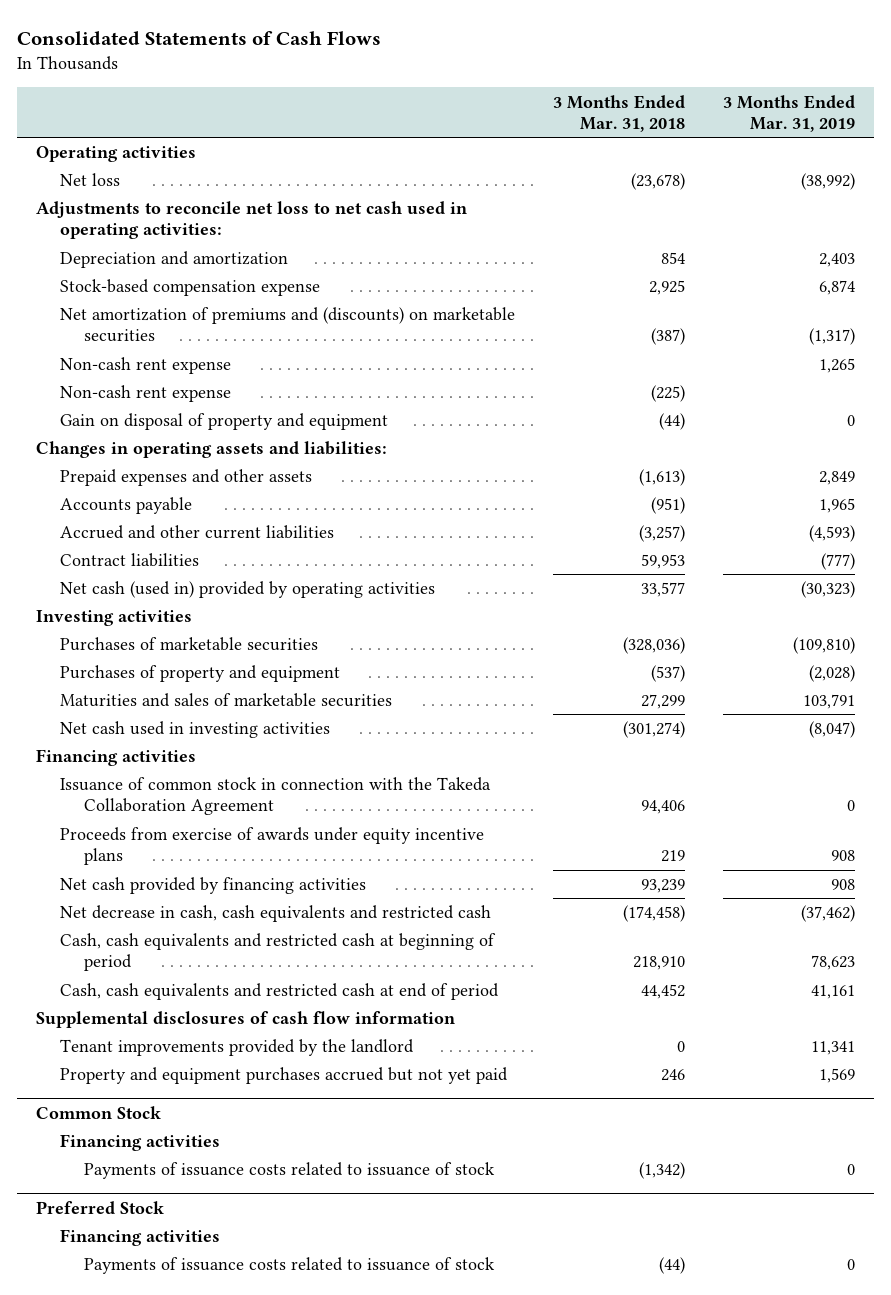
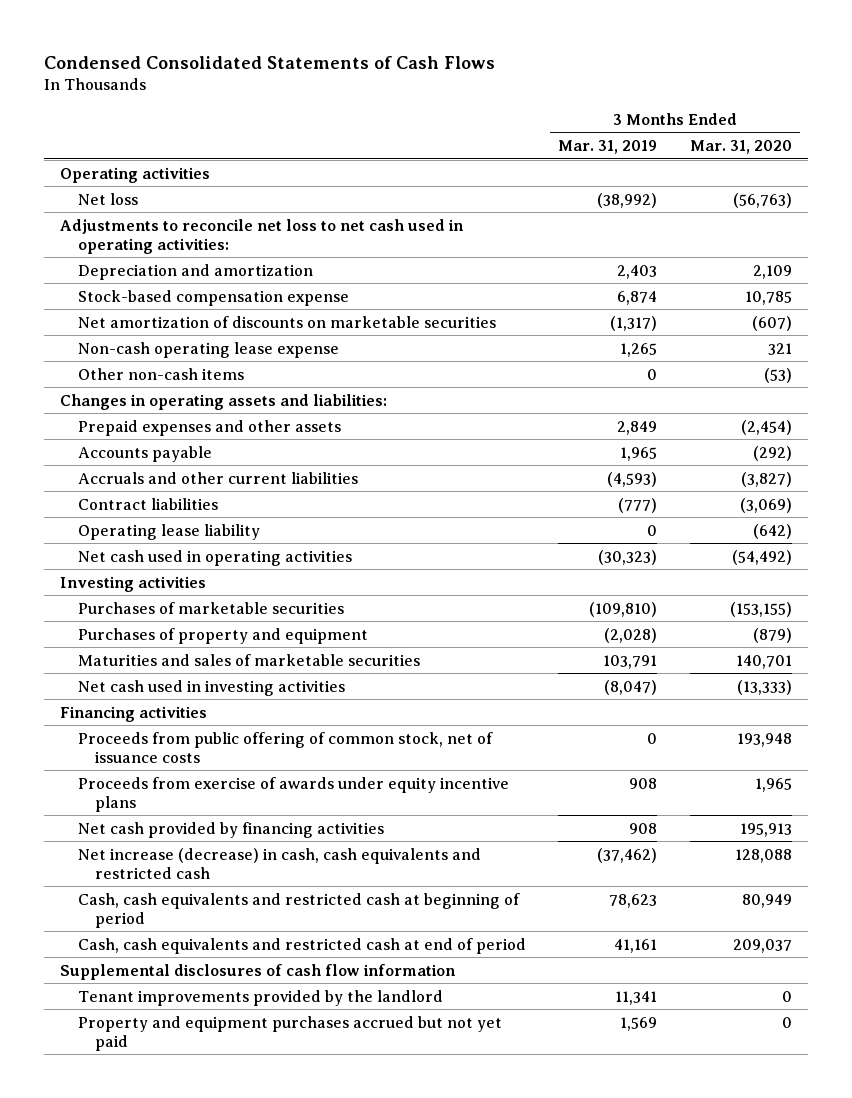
- Consolidated Statements of Cash Flows
+ Condensed Consolidated Statements of Cash Flows
- | 3 Months Ended Mar. 31, 2018 | 3 Months Ended Mar. 31, 2019
+ | 3 Months Ended Mar. 31, 2019 | 3 Months Ended Mar. 31, 2020
- Net amortization of premiums and (discounts) on marketable securities | (387) | (1,317)
- Non-cash rent expense | | 1,265
- Non-cash rent expense | (225) |
- Gain on disposal of property and equipment | (44) | 0
+ Net amortization of discounts on marketable securities | (1,317) | (607)
+ Non-cash operating lease expense | 1,265 | 321
+ Other non-cash items | 0 | (53)
- Accrued and other current liabilities | (3,257) | (4,593)
+ Accruals and other current liabilities | (4,593) | (3,827)
- Net cash (used in) provided by operating activities | 33,577 | (30,323)
+ Operating lease liability | 0 | (642)
+ Net cash used in operating activities | (30,323) | (54,492)
- Issuance of common stock in connection with the Takeda Collaboration Agreement | 94,406 | 0
+ Proceeds from public offering of common stock, net of issuance costs | 0 | 193,948
- Net decrease in cash, cash equivalents and restricted cash | (174,458) | (37,462)
+ Net increase (decrease) in cash, cash equivalents and restricted cash | (37,462) | 128,088
- Common Stock
- Financing activities
- Payments of issuance costs related to issuance of stock | (1,342) | 0
- Preferred Stock
- Financing activities
- Payments of issuance costs related to issuance of stock | (44) | 0

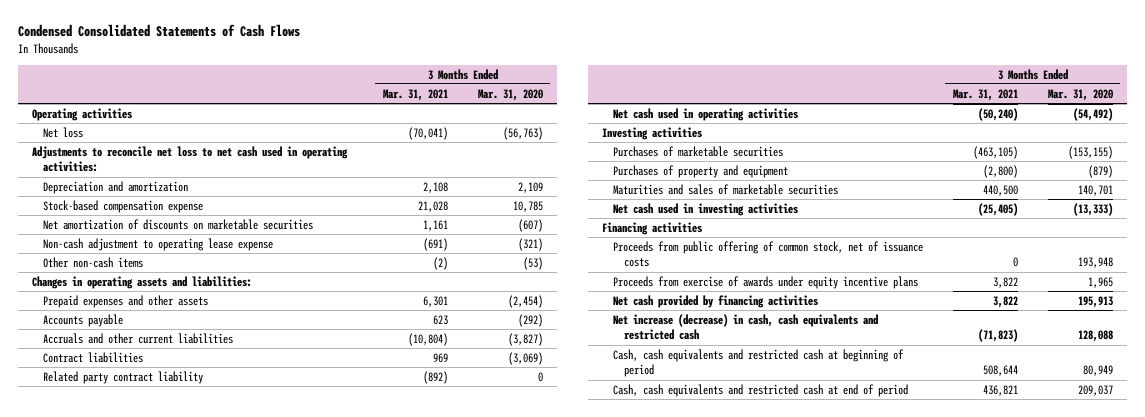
- | 3 Months Ended Mar. 31, 2019 | 3 Months Ended Mar. 31, 2020
+ | 3 Months Ended Mar. 31, 2021 | 3 Months Ended Mar. 31, 2020
- Non-cash operating lease expense | 1,265 | 321
+ Non-cash adjustment to operating lease expense | (691) | (321)
- Operating lease liability | 0 | (642)
+ Related party contract liability | (892) | 0
- Supplemental disclosures of cash flow information
- Tenant improvements provided by the landlord | 11,341 | 0
- Property and equipment purchases accrued but not yet paid | 1,569 | 0

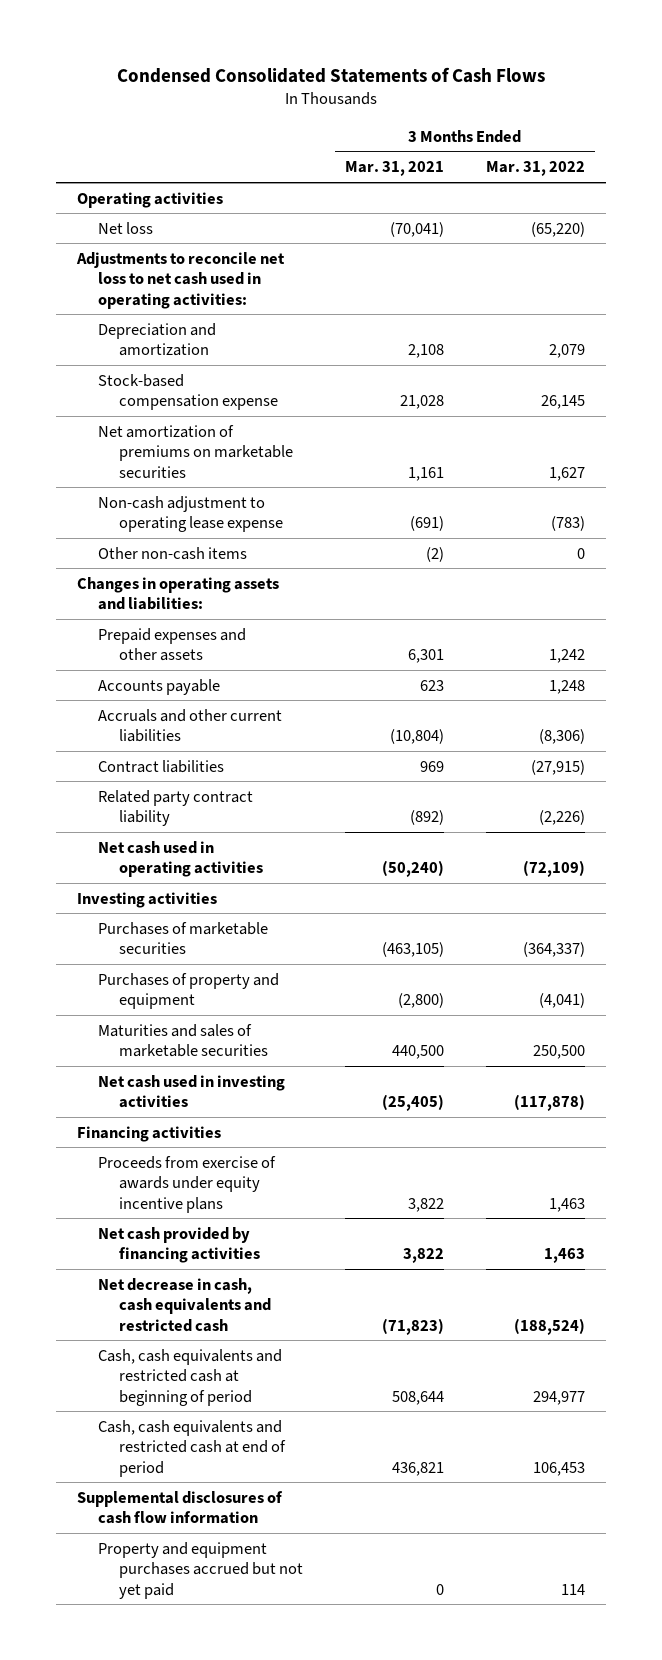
- | 3 Months Ended Mar. 31, 2021 | 3 Months Ended Mar. 31, 2020
+ | 3 Months Ended Mar. 31, 2021 | 3 Months Ended Mar. 31, 2022
- Net amortization of discounts on marketable securities | 1,161 | (607)
+ Net amortization of premiums on marketable securities | 1,161 | 1,627
- Proceeds from public offering of common stock, net of issuance costs | 0 | 193,948
- Net increase (decrease) in cash, cash equivalents and restricted cash | (71,823) | 128,088
+ Net decrease in cash, cash equivalents and restricted cash | (71,823) | (188,524)
+ Supplemental disclosures of cash flow information
+ Property and equipment purchases accrued but not yet paid | 0 | 114

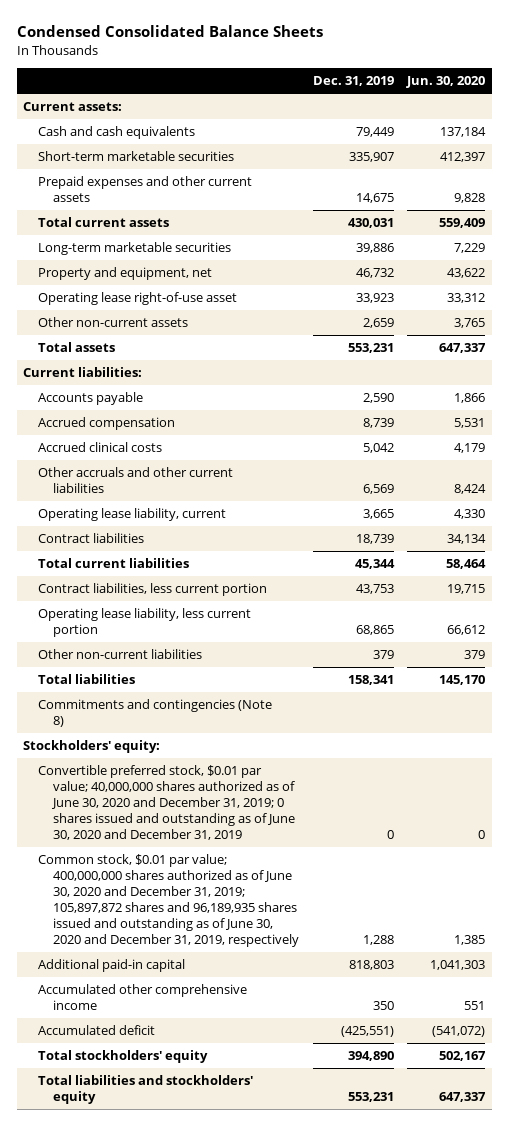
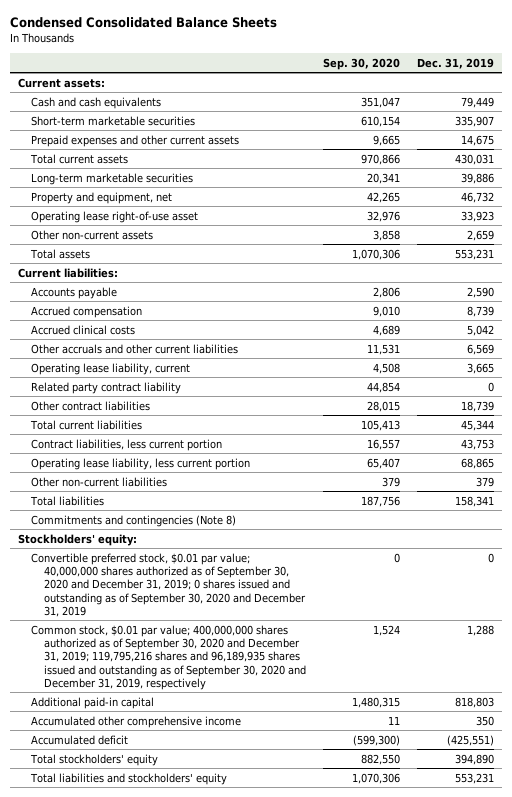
- | Dec. 31, 2019 | Jun. 30, 2020
+ | Sep. 30, 2020 | Dec. 31, 2019
- Contract liabilities | 18,739 | 34,134
+ Related party contract liability | 44,854 | 0
+ Other contract liabilities | 28,015 | 18,739
- Convertible preferred stock, $0.01 par value; 40,000,000 shares authorized as of June 30, 2020 and December 31, 2019; 0 shares issued and outstanding as of June 30, 2020 and December 31, 2019 | 0 | 0
- Common stock, $0.01 par value; 400,000,000 shares authorized as of June 30, 2020 and December 31, 2019; 105,897,872 shares and 96,189,935 shares issued and outstanding as of June 30, 2020 and December 31, 2019, respectively | 1,288 | 1,385
+ Convertible preferred stock, $0.01 par value; 40,000,000 shares authorized as of September 30, 2020 and December 31, 2019; 0 shares issued and outstanding as of September 30, 2020 and December 31, 2019 | 0 | 0
+ Common stock, $0.01 par value; 400,000,000 shares authorized as of September 30, 2020 and December 31, 2019; 119,795,216 shares and 96,189,935 shares issued and outstanding as of September 30, 2020 and December 31, 2019, respectively | 1,524 | 1,288

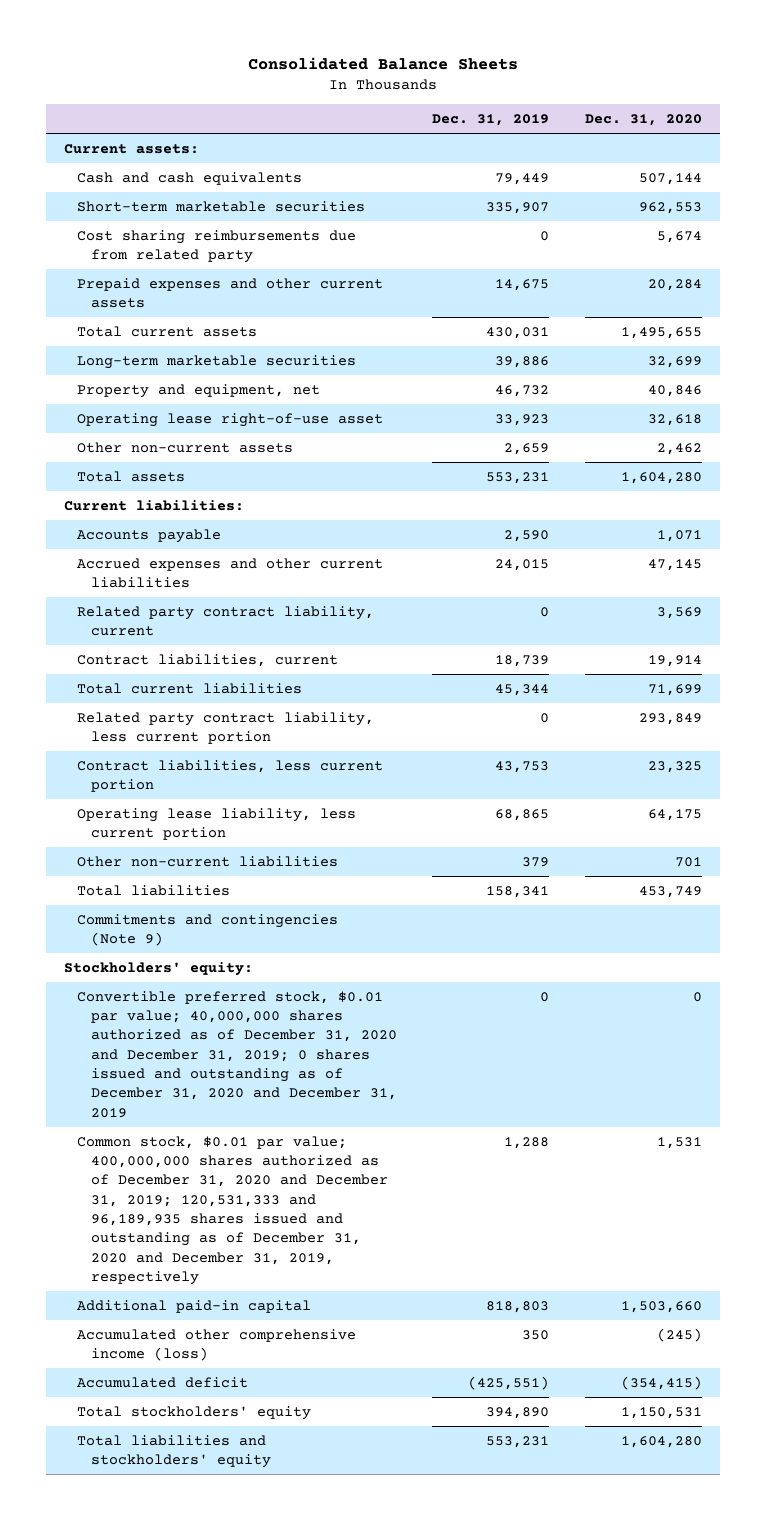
- Condensed Consolidated Balance Sheets
+ Consolidated Balance Sheets
- | Sep. 30, 2020 | Dec. 31, 2019
+ | Dec. 31, 2019 | Dec. 31, 2020
+ Cost sharing reimbursements due from related party | 0 | 5,674
- Accrued compensation | 9,010 | 8,739
- Accrued clinical costs | 4,689 | 5,042
- Other accruals and other current liabilities | 11,531 | 6,569
- Operating lease liability, current | 4,508 | 3,665
- Related party contract liability | 44,854 | 0
- Other contract liabilities | 28,015 | 18,739
+ Accrued expenses and other current liabilities | 24,015 | 47,145
+ Related party contract liability, current | 0 | 3,569
+ Contract liabilities, current | 18,739 | 19,914
+ Related party contract liability, less current portion | 0 | 293,849
- Commitments and contingencies (Note 8)
+ Commitments and contingencies (Note 9)
- Convertible preferred stock, $0.01 par value; 40,000,000 shares authorized as of September 30, 2020 and December 31, 2019; 0 shares issued and outstanding as of September 30, 2020 and December 31, 2019 | 0 | 0
- Common stock, $0.01 par value; 400,000,000 shares authorized as of September 30, 2020 and December 31, 2019; 119,795,216 shares and 96,189,935 shares issued and outstanding as of September 30, 2020 and December 31, 2019, respectively | 1,524 | 1,288
+ Convertible preferred stock, $0.01 par value; 40,000,000 shares authorized as of December 31, 2020 and December 31, 2019; 0 shares issued and outstanding as of December 31, 2020 and December 31, 2019 | 0 | 0
+ Common stock, $0.01 par value; 400,000,000 shares authorized as of December 31, 2020 and December 31, 2019; 120,531,333 and 96,189,935 shares issued and outstanding as of December 31, 2020 and December 31, 2019, respectively | 1,288 | 1,531
- Accumulated other comprehensive income | 11 | 350
+ Accumulated other comprehensive income (loss) | 350 | (245)

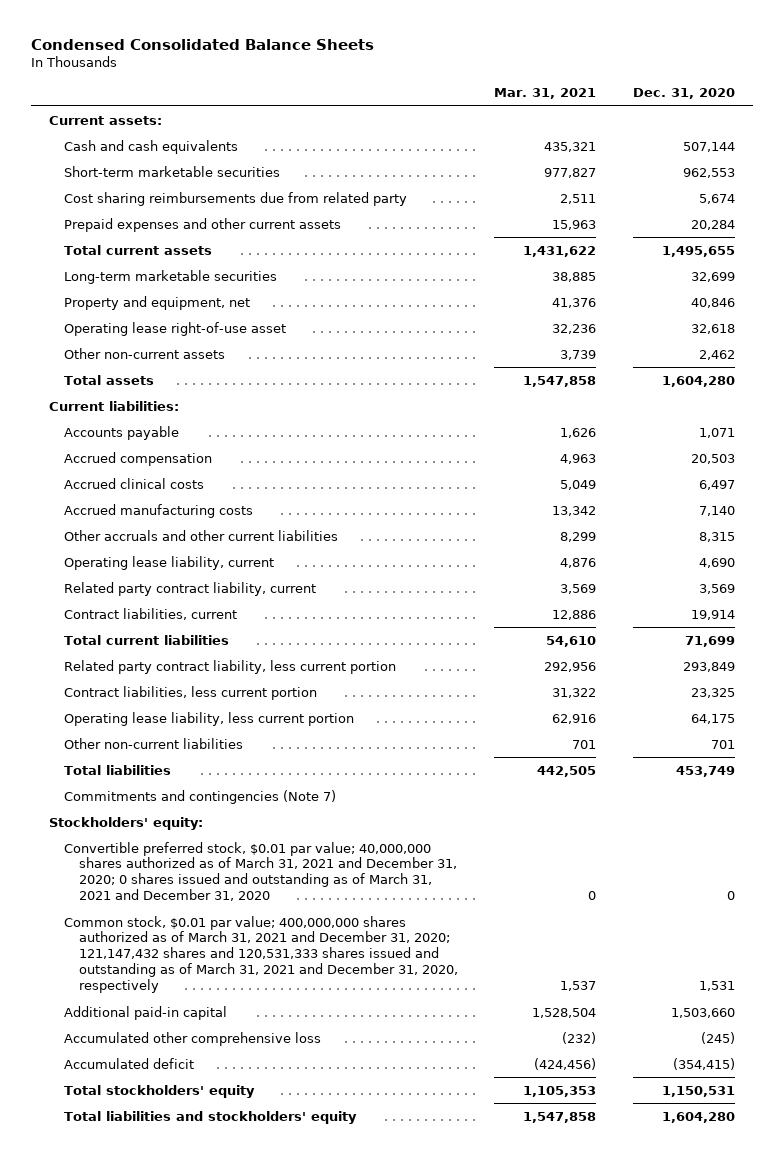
- Consolidated Balance Sheets
+ Condensed Consolidated Balance Sheets
- | Dec. 31, 2019 | Dec. 31, 2020
+ | Mar. 31, 2021 | Dec. 31, 2020
- Accrued expenses and other current liabilities | 24,015 | 47,145
+ Accrued compensation | 4,963 | 20,503
+ Accrued clinical costs | 5,049 | 6,497
+ Accrued manufacturing costs | 13,342 | 7,140
+ Other accruals and other current liabilities | 8,299 | 8,315
+ Operating lease liability, current | 4,876 | 4,690
- Commitments and contingencies (Note 9)
+ Commitments and contingencies (Note 7)
- Convertible preferred stock, $0.01 par value; 40,000,000 shares authorized as of December 31, 2020 and December 31, 2019; 0 shares issued and outstanding as of December 31, 2020 and December 31, 2019 | 0 | 0
- Common stock, $0.01 par value; 400,000,000 shares authorized as of December 31, 2020 and December 31, 2019; 120,531,333 and 96,189,935 shares issued and outstanding as of December 31, 2020 and December 31, 2019, respectively | 1,288 | 1,531
+ Convertible preferred stock, $0.01 par value; 40,000,000 shares authorized as of March 31, 2021 and December 31, 2020; 0 shares issued and outstanding as of March 31, 2021 and December 31, 2020 | 0 | 0
+ Common stock, $0.01 par value; 400,000,000 shares authorized as of March 31, 2021 and December 31, 2020; 121,147,432 shares and 120,531,333 shares issued and outstanding as of March 31, 2021 and December 31, 2020, respectively | 1,537 | 1,531
- Accumulated other comprehensive income (loss) | 350 | (245)
+ Accumulated other comprehensive loss | (232) | (245)

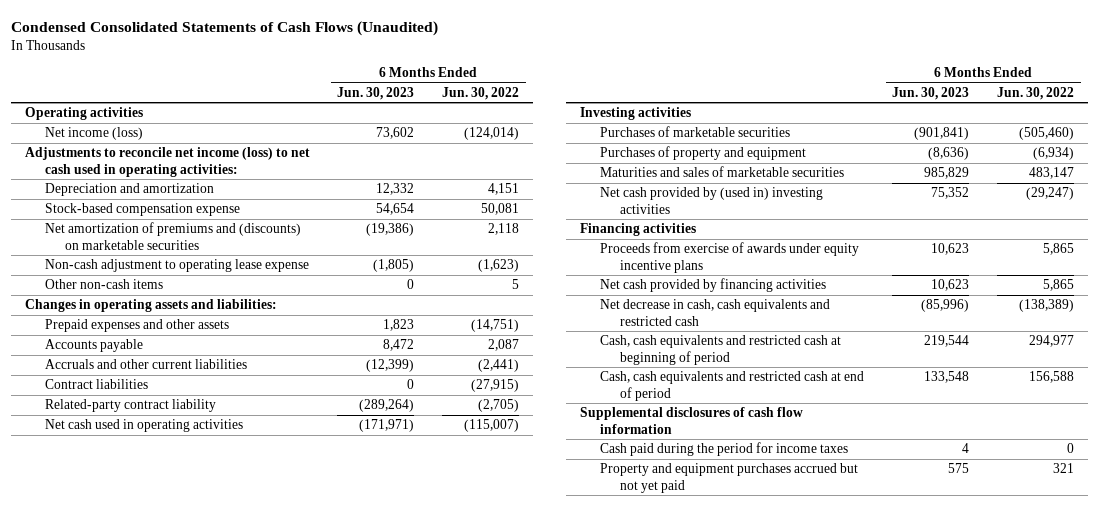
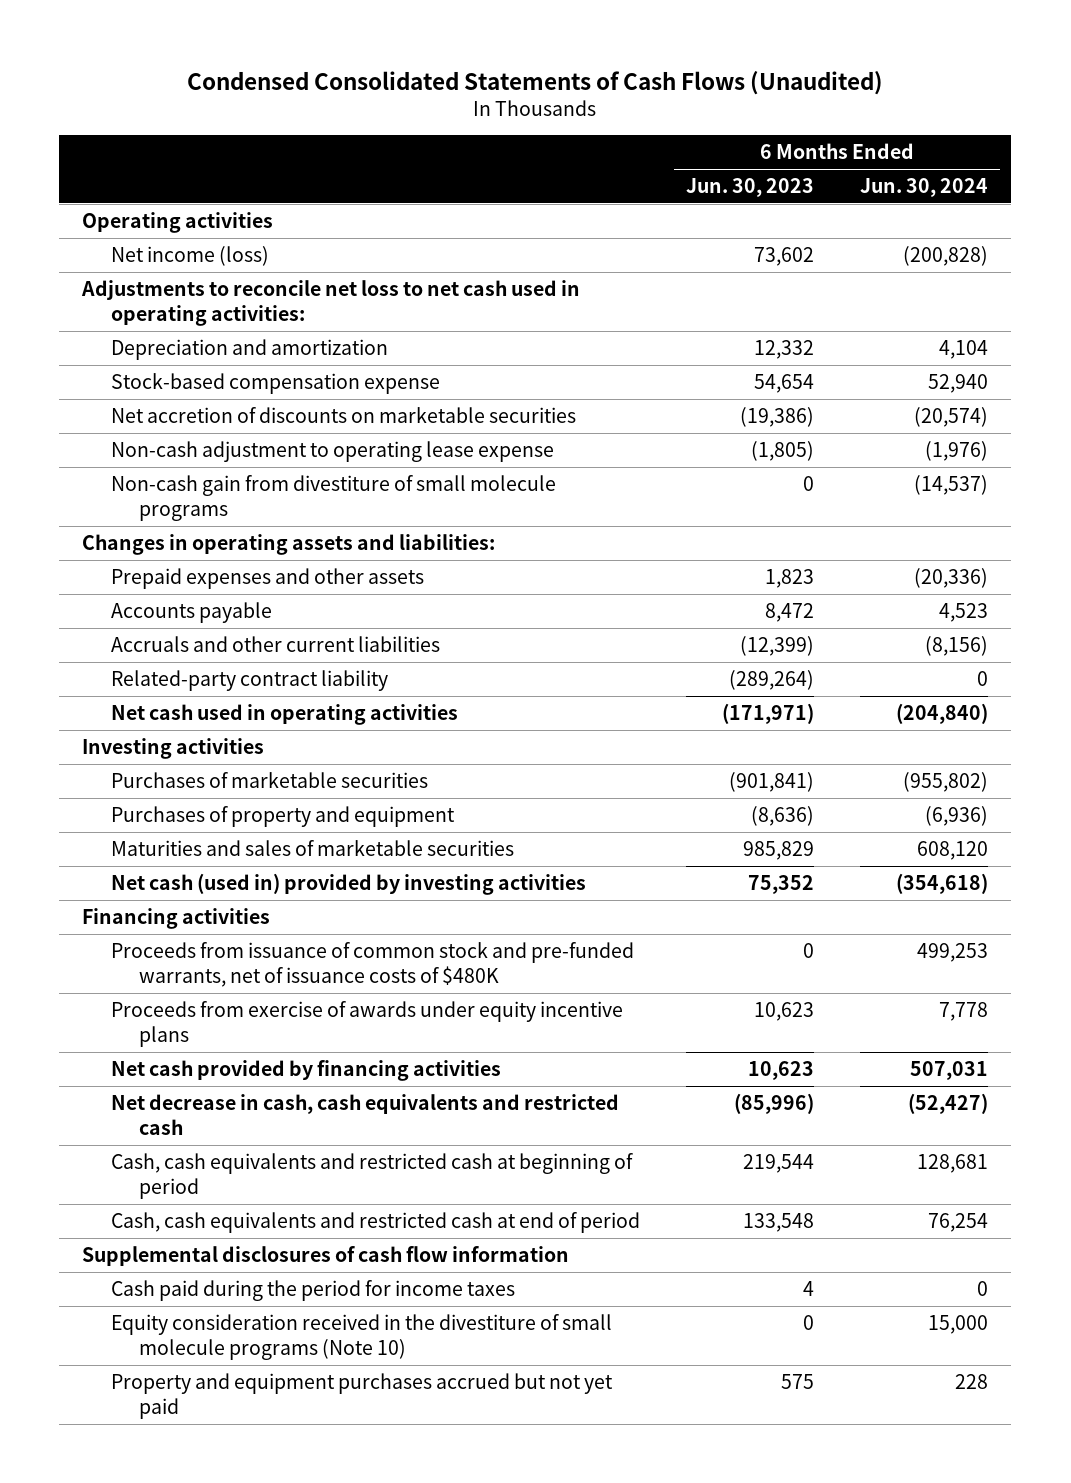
- | 6 Months Ended Jun. 30, 2023 | 6 Months Ended Jun. 30, 2022
+ | 6 Months Ended Jun. 30, 2023 | 6 Months Ended Jun. 30, 2024
- Adjustments to reconcile net income (loss) to net cash used in operating activities:
+ Adjustments to reconcile net loss to net cash used in operating activities:
- Net amortization of premiums and (discounts) on marketable securities | (19,386) | 2,118
+ Net accretion of discounts on marketable securities | (19,386) | (20,574)
- Other non-cash items | 0 | 5
+ Non-cash gain from divestiture of small molecule programs | 0 | (14,537)
- Contract liabilities | 0 | (27,915)
- Net cash provided by (used in) investing activities | 75,352 | (29,247)
+ Net cash (used in) provided by investing activities | 75,352 | (354,618)
+ Proceeds from issuance of common stock and pre-funded warrants, net of issuance costs of $480K | 0 | 499,253
+ Equity consideration received in the divestiture of small molecule programs (Note 10) | 0 | 15,000

